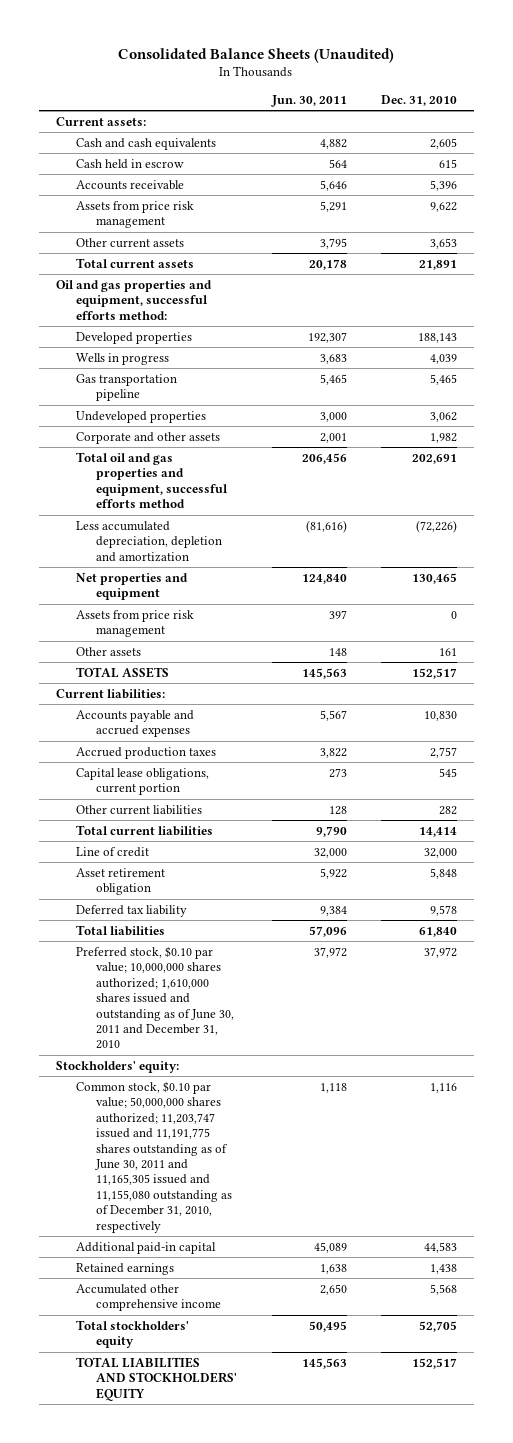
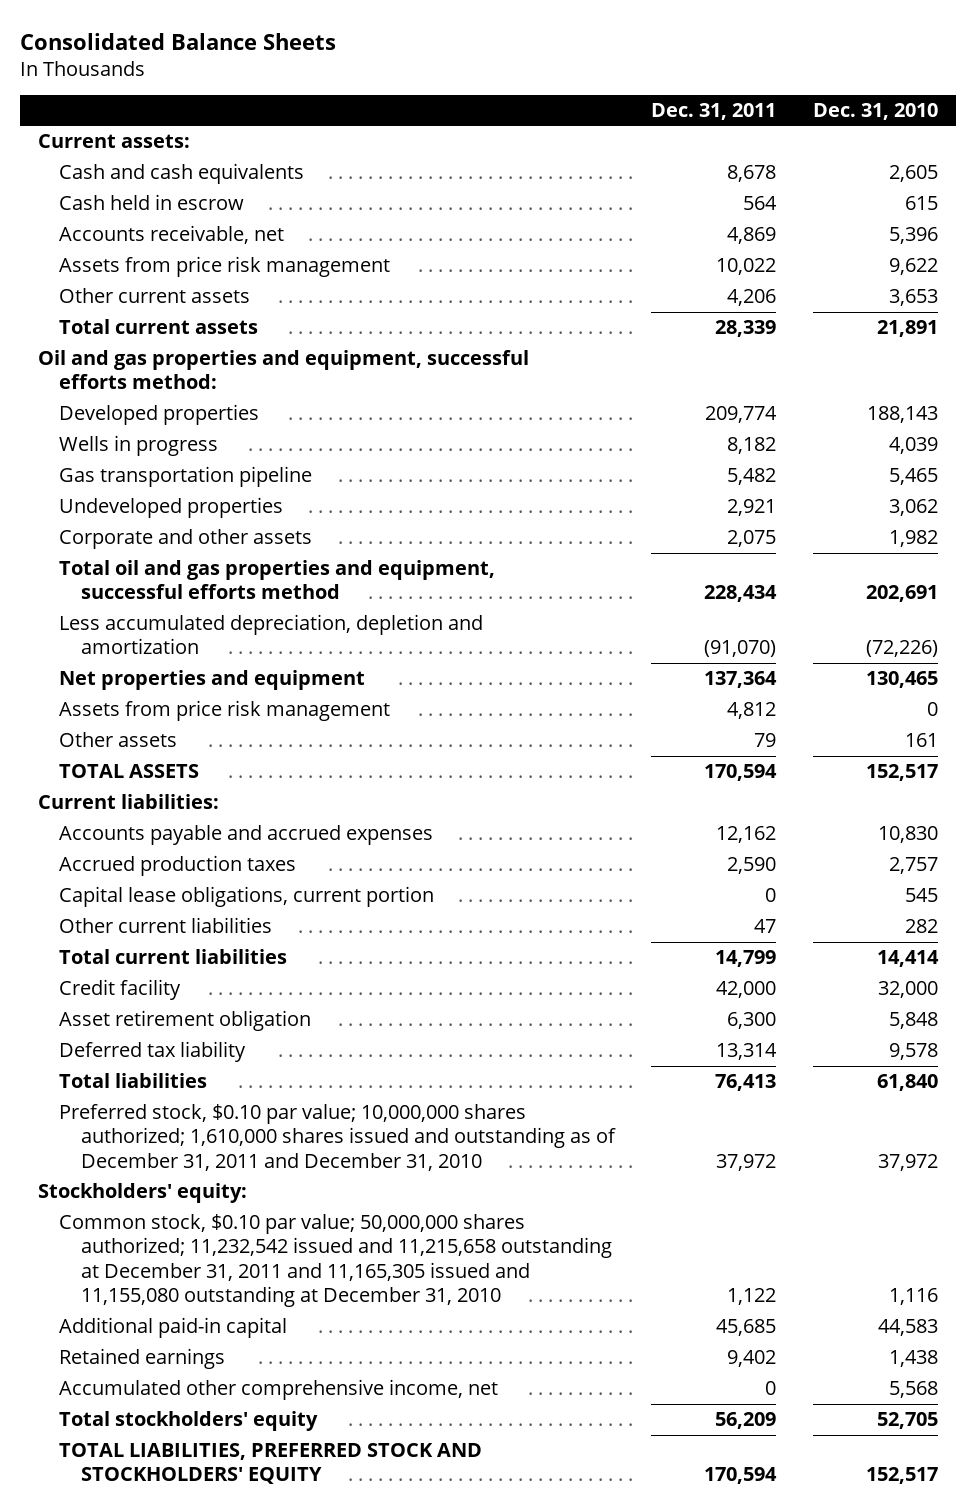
- Consolidated Balance Sheets (Unaudited)
+ Consolidated Balance Sheets
- | Jun. 30, 2011 | Dec. 31, 2010
+ | Dec. 31, 2011 | Dec. 31, 2010
- Accounts receivable | 5,646 | 5,396
+ Accounts receivable, net | 4,869 | 5,396
- Line of credit | 32,000 | 32,000
+ Credit facility | 42,000 | 32,000
- Preferred stock, $0.10 par value; 10,000,000 shares authorized; 1,610,000 shares issued and outstanding as of June 30, 2011 and December 31, 2010 | 37,972 | 37,972
+ Preferred stock, $0.10 par value; 10,000,000 shares authorized; 1,610,000 shares issued and outstanding as of December 31, 2011 and December 31, 2010 | 37,972 | 37,972
- Common stock, $0.10 par value; 50,000,000 shares authorized; 11,203,747 issued and 11,191,775 shares outstanding as of June 30, 2011 and 11,165,305 issued and 11,155,080 outstanding as of December 31, 2010, respectively | 1,118 | 1,116
+ Common stock, $0.10 par value; 50,000,000 shares authorized; 11,232,542 issued and 11,215,658 outstanding at December 31, 2011 and 11,165,305 issued and 11,155,080 outstanding at December 31, 2010 | 1,122 | 1,116
- Accumulated other comprehensive income | 2,650 | 5,568
+ Accumulated other comprehensive income, net | 0 | 5,568
- TOTAL LIABILITIES AND STOCKHOLDERS' EQUITY | 145,563 | 152,517
+ TOTAL LIABILITIES, PREFERRED STOCK AND STOCKHOLDERS' EQUITY | 170,594 | 152,517

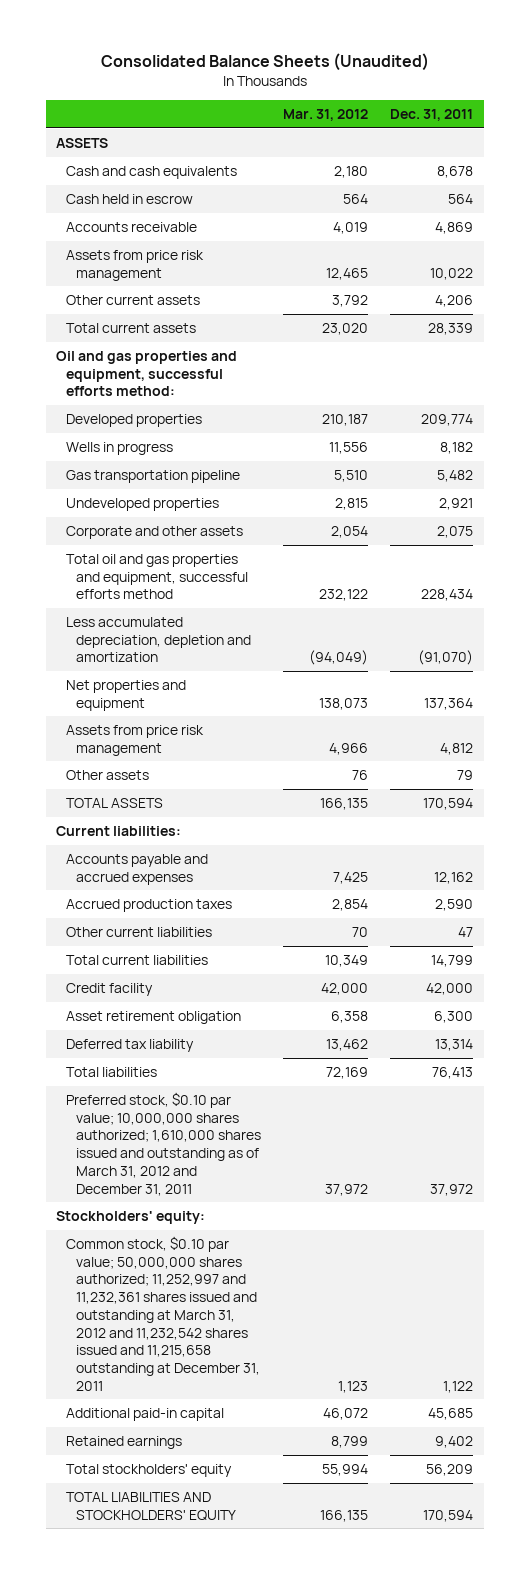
- Consolidated Balance Sheets
+ Consolidated Balance Sheets (Unaudited)
- | Dec. 31, 2011 | Dec. 31, 2010
+ | Mar. 31, 2012 | Dec. 31, 2011
- Current assets:
+ ASSETS
- Accounts receivable, net | 4,869 | 5,396
+ Accounts receivable | 4,019 | 4,869
- Capital lease obligations, current portion | 0 | 545
- Preferred stock, $0.10 par value; 10,000,000 shares authorized; 1,610,000 shares issued and outstanding as of December 31, 2011 and December 31, 2010 | 37,972 | 37,972
+ Preferred stock, $0.10 par value; 10,000,000 shares authorized; 1,610,000 shares issued and outstanding as of March 31, 2012 and December 31, 2011 | 37,972 | 37,972
- Common stock, $0.10 par value; 50,000,000 shares authorized; 11,232,542 issued and 11,215,658 outstanding at December 31, 2011 and 11,165,305 issued and 11,155,080 outstanding at December 31, 2010 | 1,122 | 1,116
+ Common stock, $0.10 par value; 50,000,000 shares authorized; 11,252,997 and 11,232,361 shares issued and outstanding at March 31, 2012 and 11,232,542 shares issued and 11,215,658 outstanding at December 31, 2011 | 1,123 | 1,122
- Accumulated other comprehensive income, net | 0 | 5,568
- TOTAL LIABILITIES, PREFERRED STOCK AND STOCKHOLDERS' EQUITY | 170,594 | 152,517
+ TOTAL LIABILITIES AND STOCKHOLDERS' EQUITY | 166,135 | 170,594

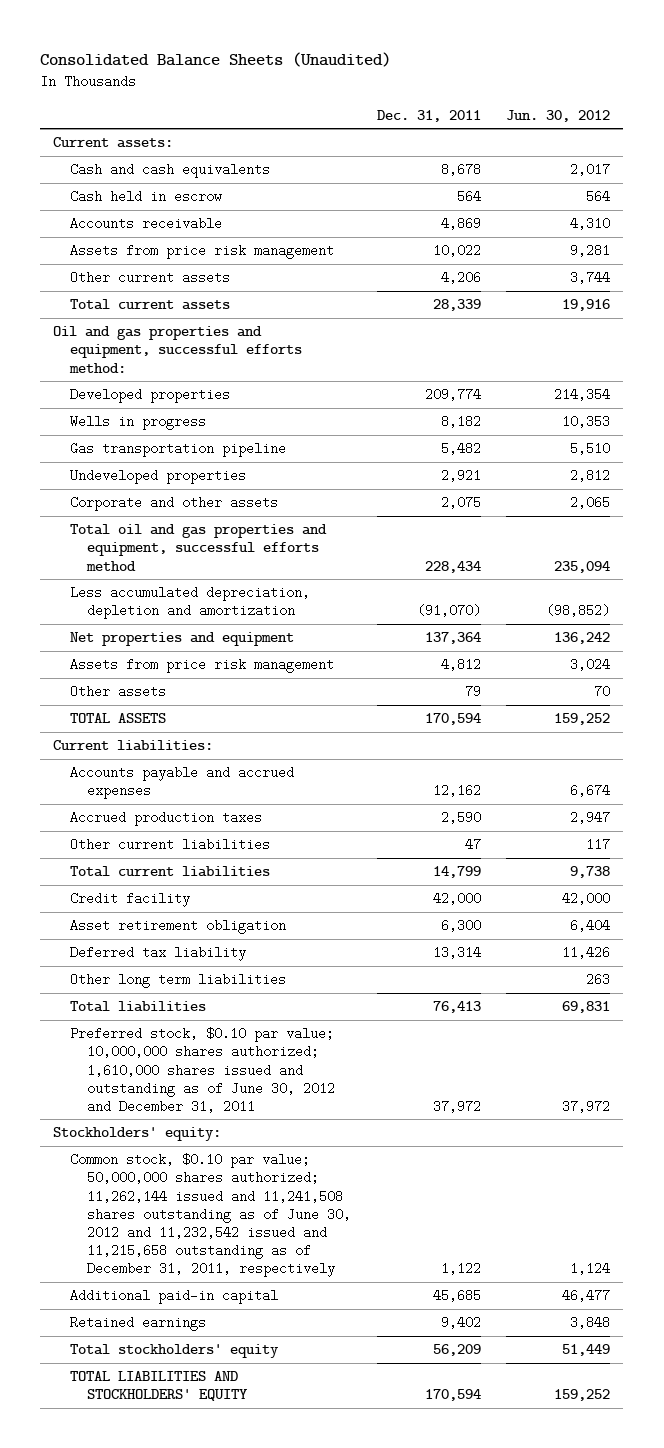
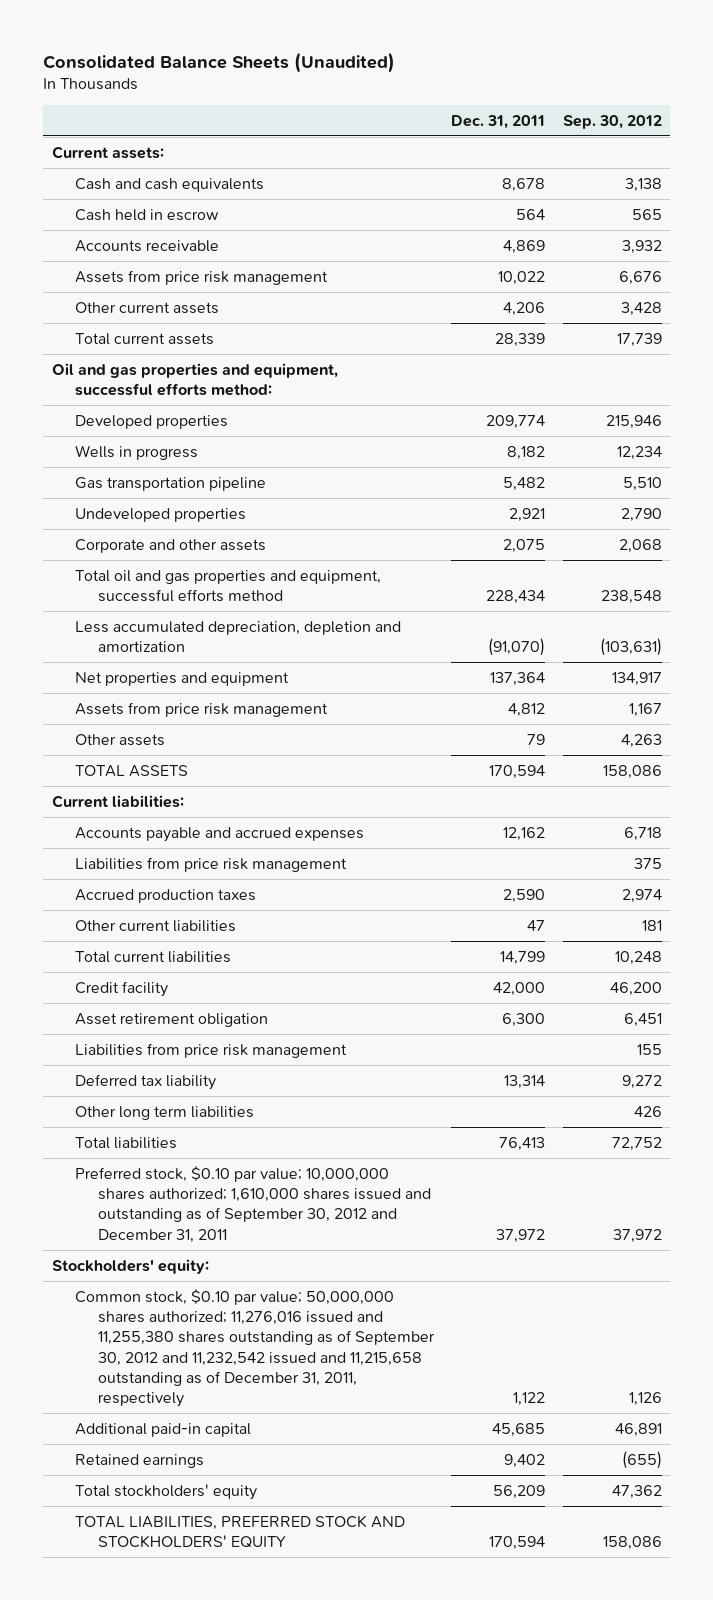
- | Dec. 31, 2011 | Jun. 30, 2012
+ | Dec. 31, 2011 | Sep. 30, 2012
+ Liabilities from price risk management | | 375
+ Liabilities from price risk management | | 155
- Preferred stock, $0.10 par value; 10,000,000 shares authorized; 1,610,000 shares issued and outstanding as of June 30, 2012 and December 31, 2011 | 37,972 | 37,972
+ Preferred stock, $0.10 par value; 10,000,000 shares authorized; 1,610,000 shares issued and outstanding as of September 30, 2012 and December 31, 2011 | 37,972 | 37,972
- Common stock, $0.10 par value; 50,000,000 shares authorized; 11,262,144 issued and 11,241,508 shares outstanding as of June 30, 2012 and 11,232,542 issued and 11,215,658 outstanding as of December 31, 2011, respectively | 1,122 | 1,124
+ Common stock, $0.10 par value; 50,000,000 shares authorized; 11,276,016 issued and 11,255,380 shares outstanding as of September 30, 2012 and 11,232,542 issued and 11,215,658 outstanding as of December 31, 2011, respectively | 1,122 | 1,126
- TOTAL LIABILITIES AND STOCKHOLDERS' EQUITY | 170,594 | 159,252
+ TOTAL LIABILITIES, PREFERRED STOCK AND STOCKHOLDERS' EQUITY | 170,594 | 158,086

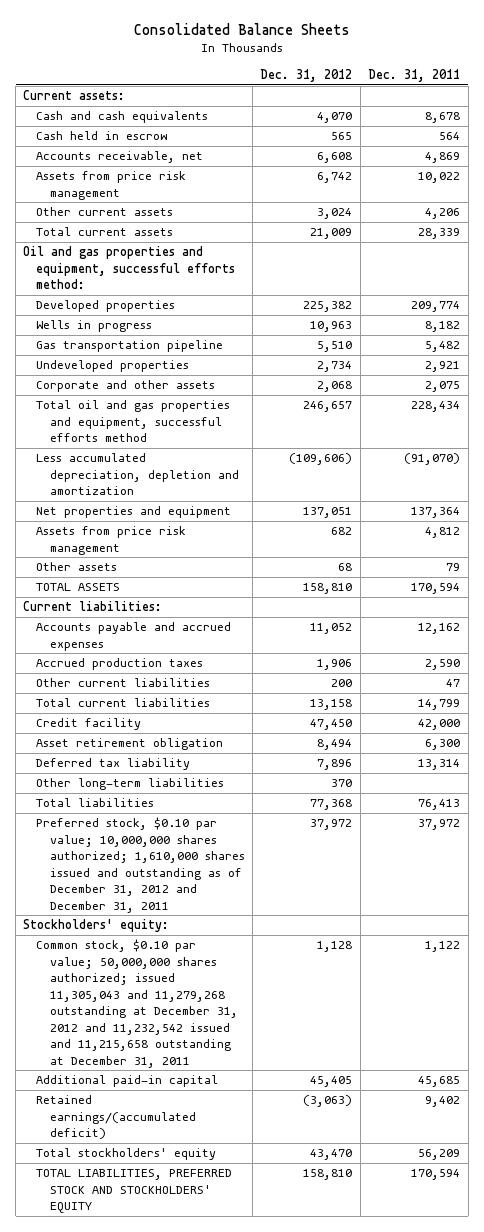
- Consolidated Balance Sheets (Unaudited)
+ Consolidated Balance Sheets
- | Dec. 31, 2011 | Sep. 30, 2012
+ | Dec. 31, 2012 | Dec. 31, 2011
- Accounts receivable | 4,869 | 3,932
+ Accounts receivable, net | 6,608 | 4,869
- Liabilities from price risk management | | 375
- Liabilities from price risk management | | 155
- Other long term liabilities | | 426
+ Other long-term liabilities | 370 |
- Preferred stock, $0.10 par value; 10,000,000 shares authorized; 1,610,000 shares issued and outstanding as of September 30, 2012 and December 31, 2011 | 37,972 | 37,972
+ Preferred stock, $0.10 par value; 10,000,000 shares authorized; 1,610,000 shares issued and outstanding as of December 31, 2012 and December 31, 2011 | 37,972 | 37,972
- Common stock, $0.10 par value; 50,000,000 shares authorized; 11,276,016 issued and 11,255,380 shares outstanding as of September 30, 2012 and 11,232,542 issued and 11,215,658 outstanding as of December 31, 2011, respectively | 1,122 | 1,126
+ Common stock, $0.10 par value; 50,000,000 shares authorized; issued 11,305,043 and 11,279,268 outstanding at December 31, 2012 and 11,232,542 issued and 11,215,658 outstanding at December 31, 2011 | 1,128 | 1,122
- Retained earnings | 9,402 | (655)
+ Retained earnings/(accumulated deficit) | (3,063) | 9,402

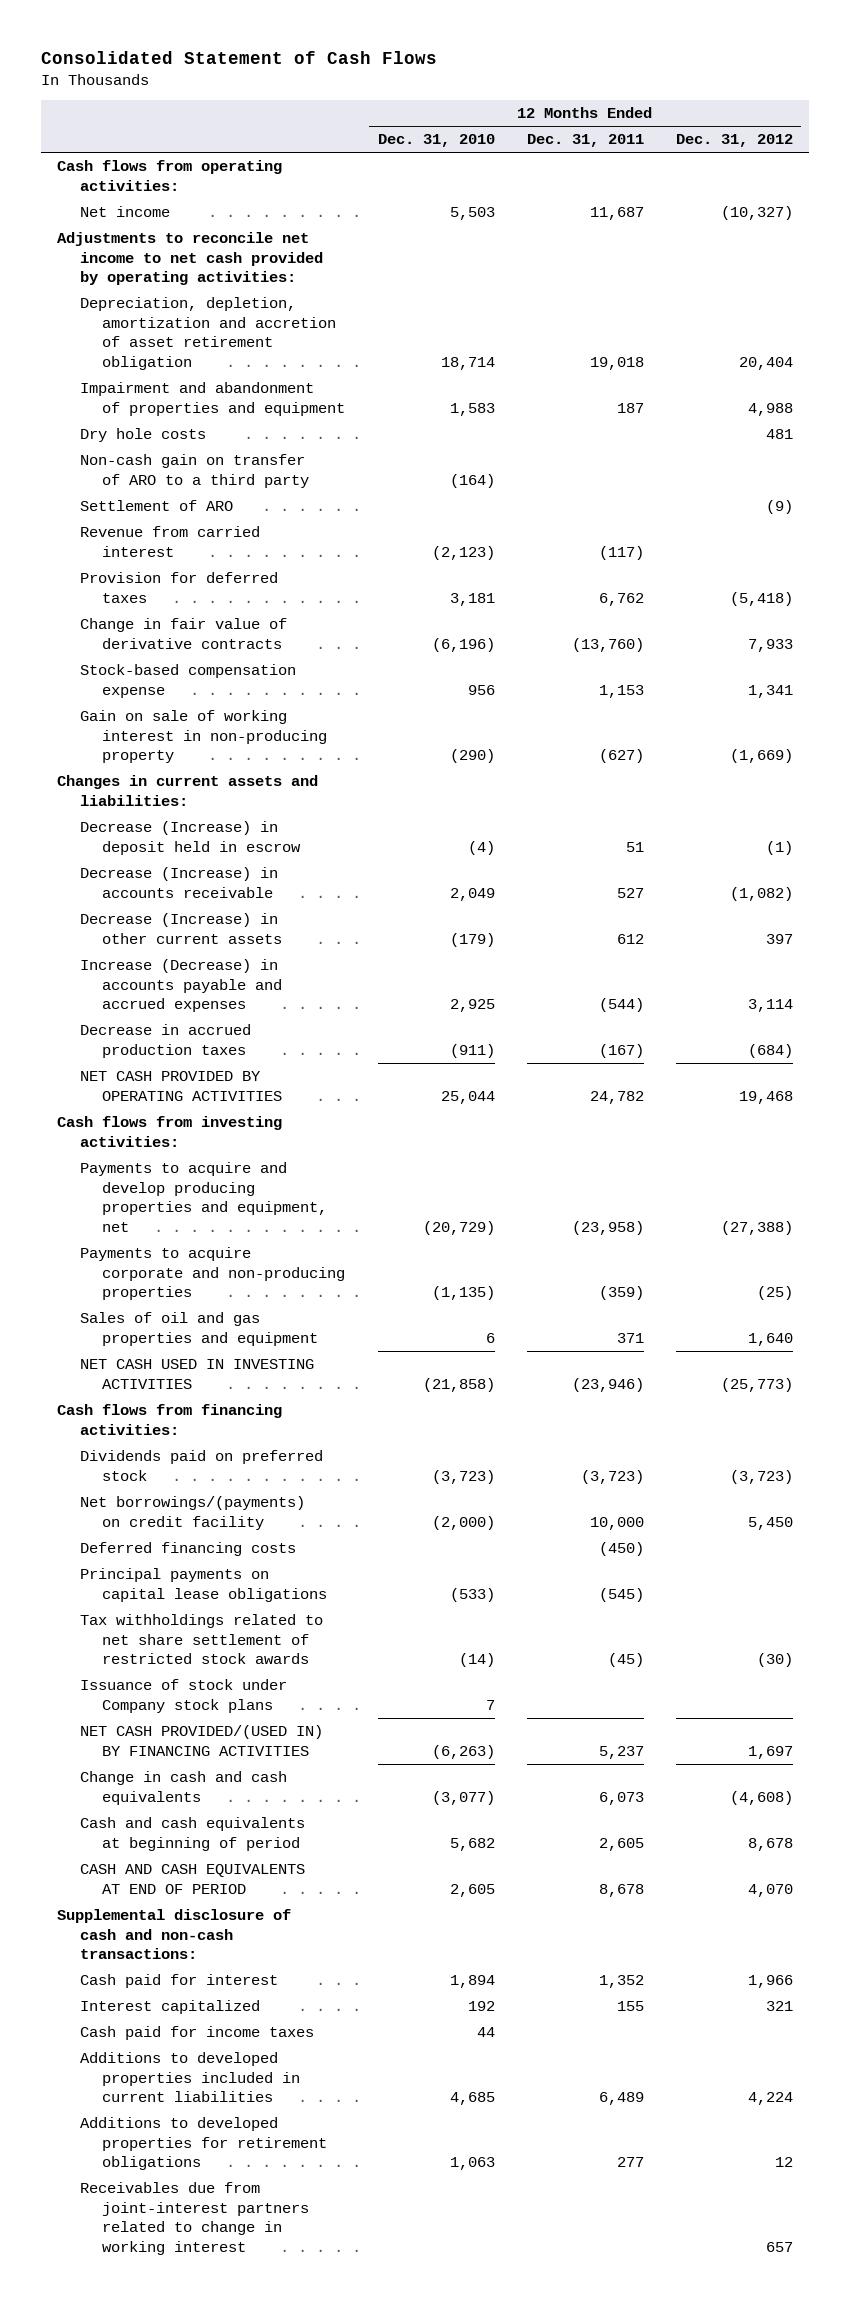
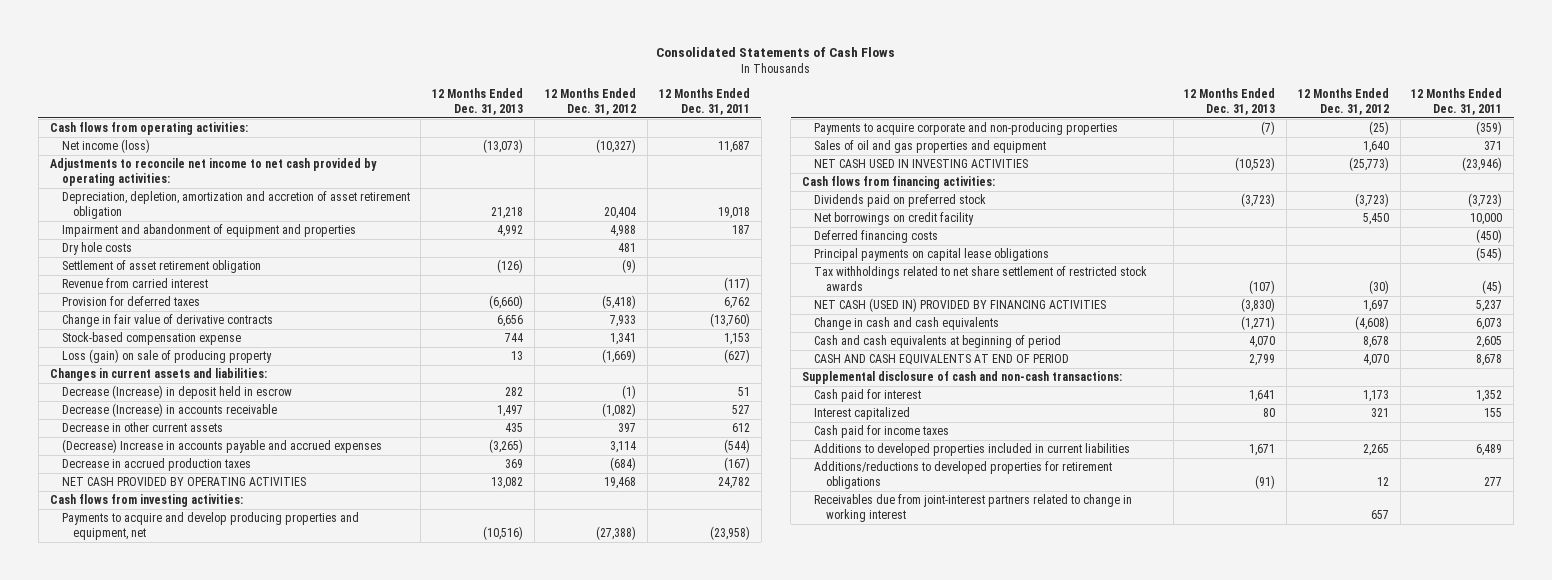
- Consolidated Statement of Cash Flows
+ Consolidated Statements of Cash Flows
- | 12 Months Ended Dec. 31, 2010 | 12 Months Ended Dec. 31, 2011 | 12 Months Ended Dec. 31, 2012
+ | 12 Months Ended Dec. 31, 2013 | 12 Months Ended Dec. 31, 2012 | 12 Months Ended Dec. 31, 2011
- Net income | 5,503 | 11,687 | (10,327)
+ Net income (loss) | (13,073) | (10,327) | 11,687
- Impairment and abandonment of properties and equipment | 1,583 | 187 | 4,988
+ Impairment and abandonment of equipment and properties | 4,992 | 4,988 | 187
- Non-cash gain on transfer of ARO to a third party | (164) | |
- Settlement of ARO | | | (9)
+ Settlement of asset retirement obligation | (126) | (9) |
- Gain on sale of working interest in non-producing property | (290) | (627) | (1,669)
+ Loss (gain) on sale of producing property | 13 | (1,669) | (627)
- Decrease (Increase) in other current assets | (179) | 612 | 397
- Increase (Decrease) in accounts payable and accrued expenses | 2,925 | (544) | 3,114
+ Decrease in other current assets | 435 | 397 | 612
+ (Decrease) Increase in accounts payable and accrued expenses | (3,265) | 3,114 | (544)
- Net borrowings/(payments) on credit facility | (2,000) | 10,000 | 5,450
+ Net borrowings on credit facility | | 5,450 | 10,000
- Issuance of stock under Company stock plans | 7 | |
- NET CASH PROVIDED/(USED IN) BY FINANCING ACTIVITIES | (6,263) | 5,237 | 1,697
+ NET CASH (USED IN) PROVIDED BY FINANCING ACTIVITIES | (3,830) | 1,697 | 5,237
- Cash paid for interest | 1,894 | 1,352 | 1,966
+ Cash paid for interest | 1,641 | 1,173 | 1,352
- Additions to developed properties included in current liabilities | 4,685 | 6,489 | 4,224
- Additions to developed properties for retirement obligations | 1,063 | 277 | 12
+ Additions to developed properties included in current liabilities | 1,671 | 2,265 | 6,489
+ Additions/reductions to developed properties for retirement obligations | (91) | 12 | 277

